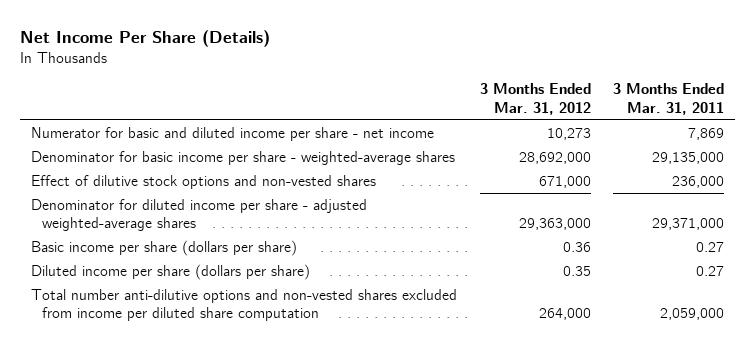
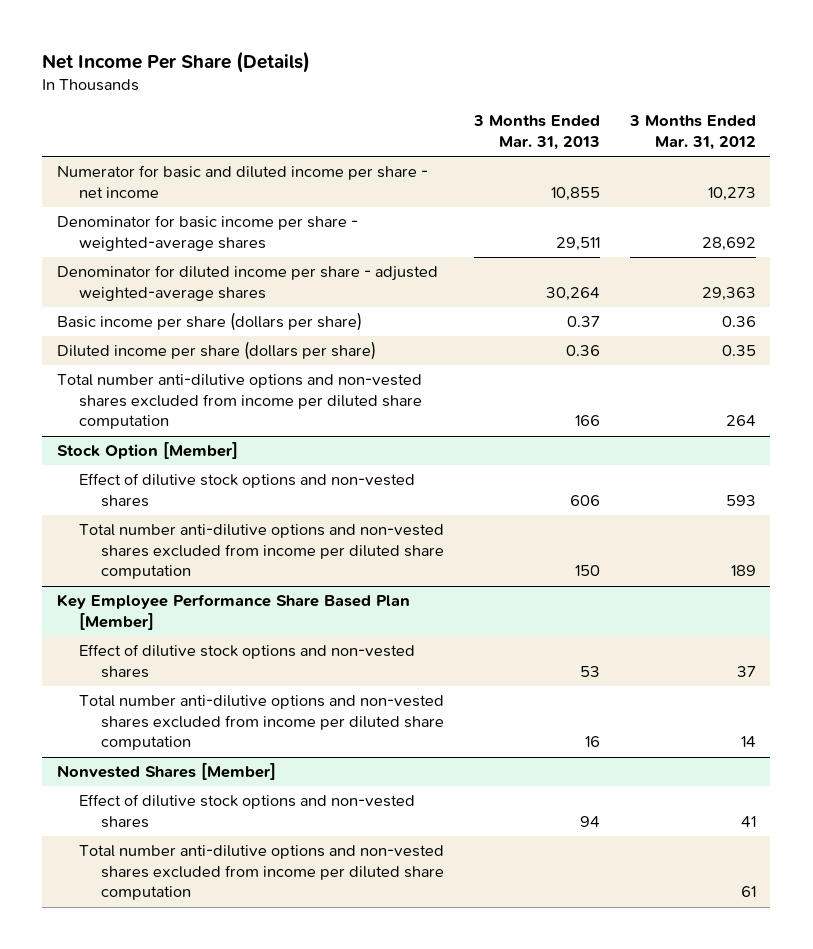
- | 3 Months Ended Mar. 31, 2012 | 3 Months Ended Mar. 31, 2011
+ | 3 Months Ended Mar. 31, 2013 | 3 Months Ended Mar. 31, 2012
- Denominator for basic income per share - weighted-average shares | 28,692,000 | 29,135,000
- Effect of dilutive stock options and non-vested shares | 671,000 | 236,000
- Denominator for diluted income per share - adjusted weighted-average shares | 29,363,000 | 29,371,000
+ Denominator for basic income per share - weighted-average shares | 29,511 | 28,692
+ Denominator for diluted income per share - adjusted weighted-average shares | 30,264 | 29,363
- Total number anti-dilutive options and non-vested shares excluded from income per diluted share computation | 264,000 | 2,059,000
+ Total number anti-dilutive options and non-vested shares excluded from income per diluted share computation | 166 | 264
+ Stock Option [Member]
+ Effect of dilutive stock options and non-vested shares | 606 | 593
+ Total number anti-dilutive options and non-vested shares excluded from income per diluted share computation | 150 | 189
+ Key Employee Performance Share Based Plan [Member]
+ Effect of dilutive stock options and non-vested shares | 53 | 37
+ Total number anti-dilutive options and non-vested shares excluded from income per diluted share computation | 16 | 14
+ Nonvested Shares [Member]
+ Effect of dilutive stock options and non-vested shares | 94 | 41
+ Total number anti-dilutive options and non-vested shares excluded from income per diluted share computation | | 61

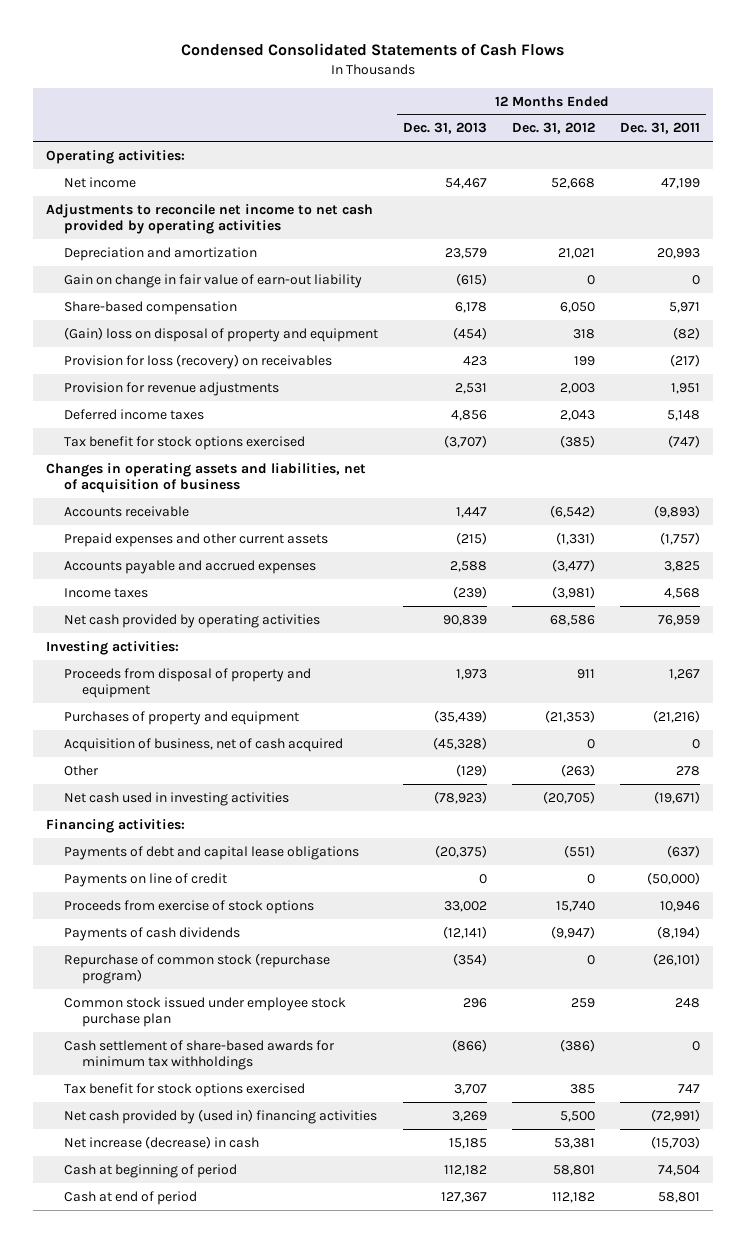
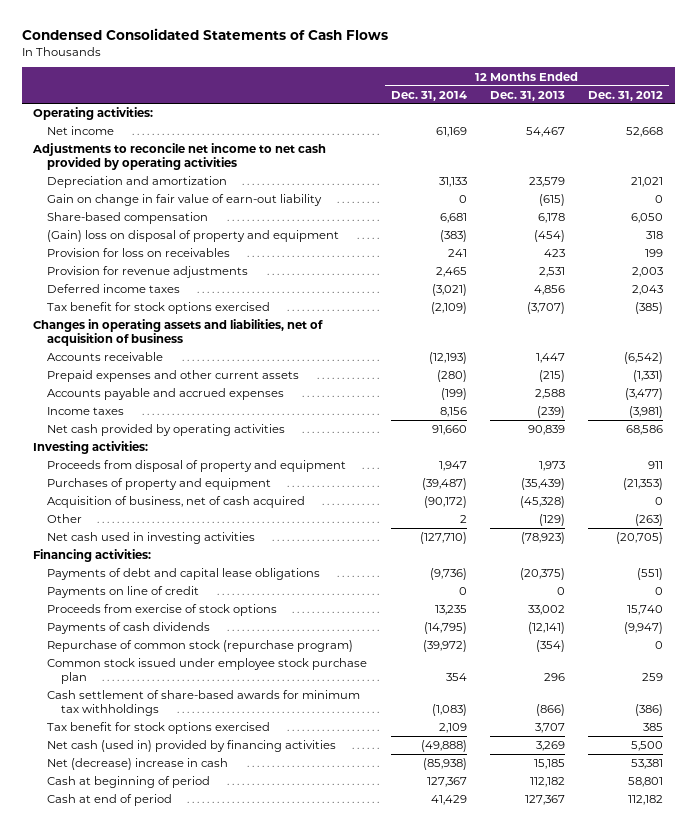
- | 12 Months Ended Dec. 31, 2013 | 12 Months Ended Dec. 31, 2012 | 12 Months Ended Dec. 31, 2011
+ | 12 Months Ended Dec. 31, 2014 | 12 Months Ended Dec. 31, 2013 | 12 Months Ended Dec. 31, 2012
- Provision for loss (recovery) on receivables | 423 | 199 | (217)
+ Provision for loss on receivables | 241 | 423 | 199
- Net cash provided by (used in) financing activities | 3,269 | 5,500 | (72,991)
- Net increase (decrease) in cash | 15,185 | 53,381 | (15,703)
+ Net cash (used in) provided by financing activities | (49,888) | 3,269 | 5,500
+ Net (decrease) increase in cash | (85,938) | 15,185 | 53,381

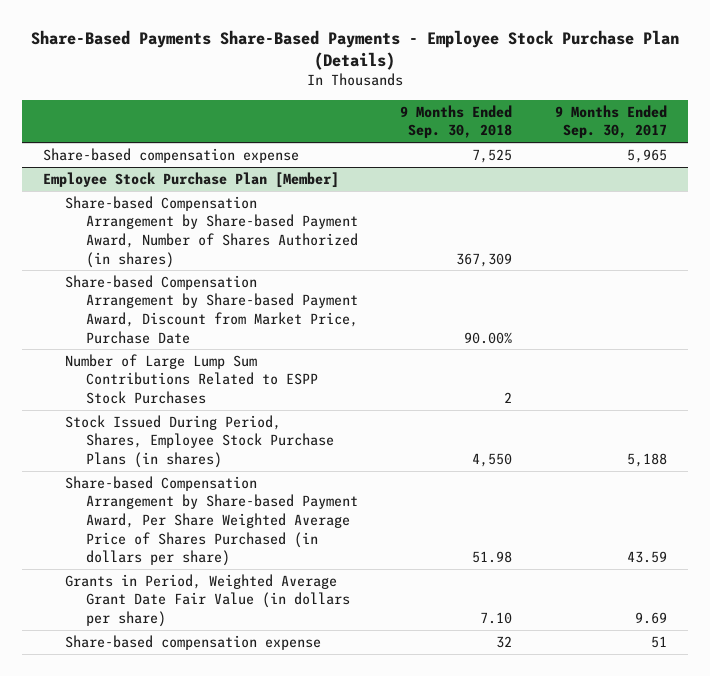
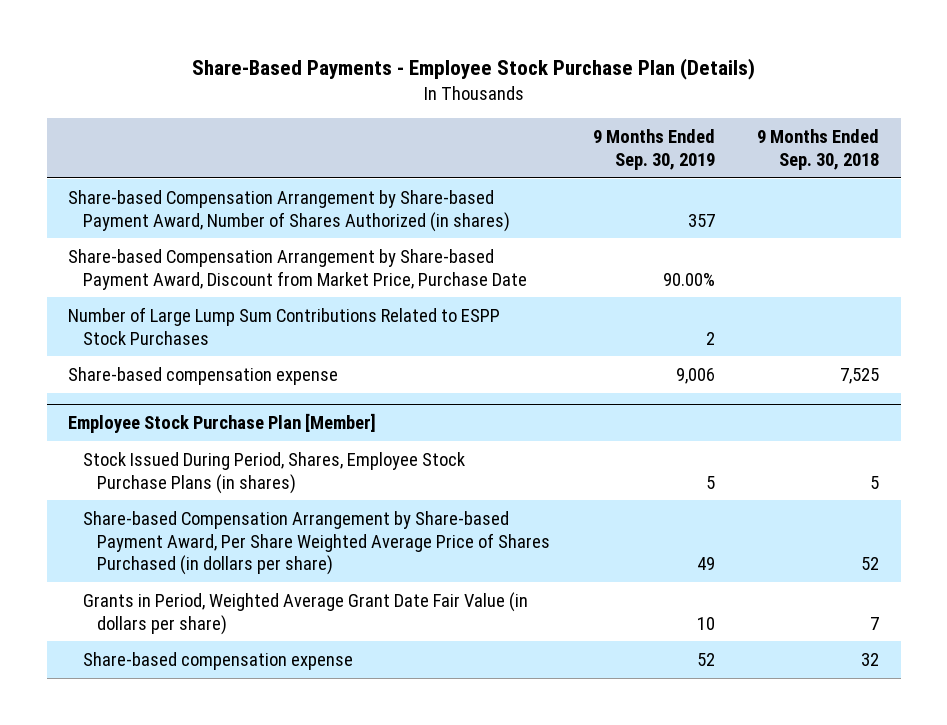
- Share-Based Payments Share-Based Payments - Employee Stock Purchase Plan (Details)
+ Share-Based Payments - Employee Stock Purchase Plan (Details)
- | 9 Months Ended Sep. 30, 2018 | 9 Months Ended Sep. 30, 2017
+ | 9 Months Ended Sep. 30, 2019 | 9 Months Ended Sep. 30, 2018
+ Share-based Compensation Arrangement by Share-based Payment Award, Number of Shares Authorized (in shares) | 357 |
+ Share-based Compensation Arrangement by Share-based Payment Award, Discount from Market Price, Purchase Date | 90.00% |
+ Number of Large Lump Sum Contributions Related to ESPP Stock Purchases | 2 |
@ Employee Stock Purchase Plan [Member]
- Share-based Compensation Arrangement by Share-based Payment Award, Number of Shares Authorized (in shares) | 367,309 |
- Share-based Compensation Arrangement by Share-based Payment Award, Discount from Market Price, Purchase Date | 90.00% |
- Number of Large Lump Sum Contributions Related to ESPP Stock Purchases | 2 |
- Stock Issued During Period, Shares, Employee Stock Purchase Plans (in shares) | 4,550 | 5,188
- Share-based Compensation Arrangement by Share-based Payment Award, Per Share Weighted Average Price of Shares Purchased (in dollars per share) | 51.98 | 43.59
- Grants in Period, Weighted Average Grant Date Fair Value (in dollars per share) | 7.10 | 9.69
+ Stock Issued During Period, Shares, Employee Stock Purchase Plans (in shares) | 5 | 5
+ Share-based Compensation Arrangement by Share-based Payment Award, Per Share Weighted Average Price of Shares Purchased (in dollars per share) | 49 | 52
+ Grants in Period, Weighted Average Grant Date Fair Value (in dollars per share) | 10 | 7

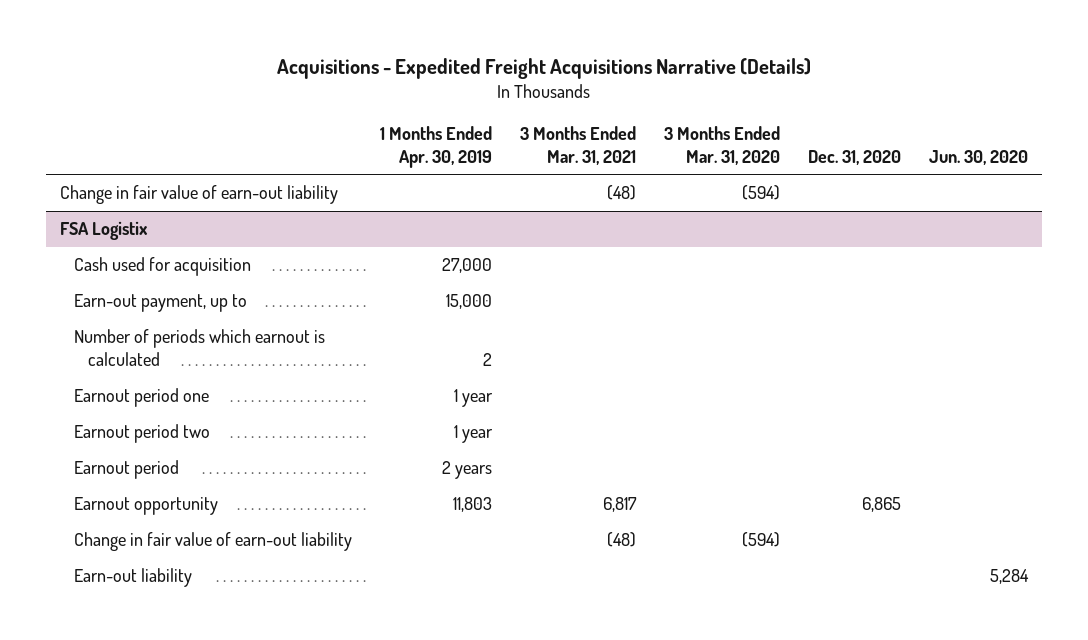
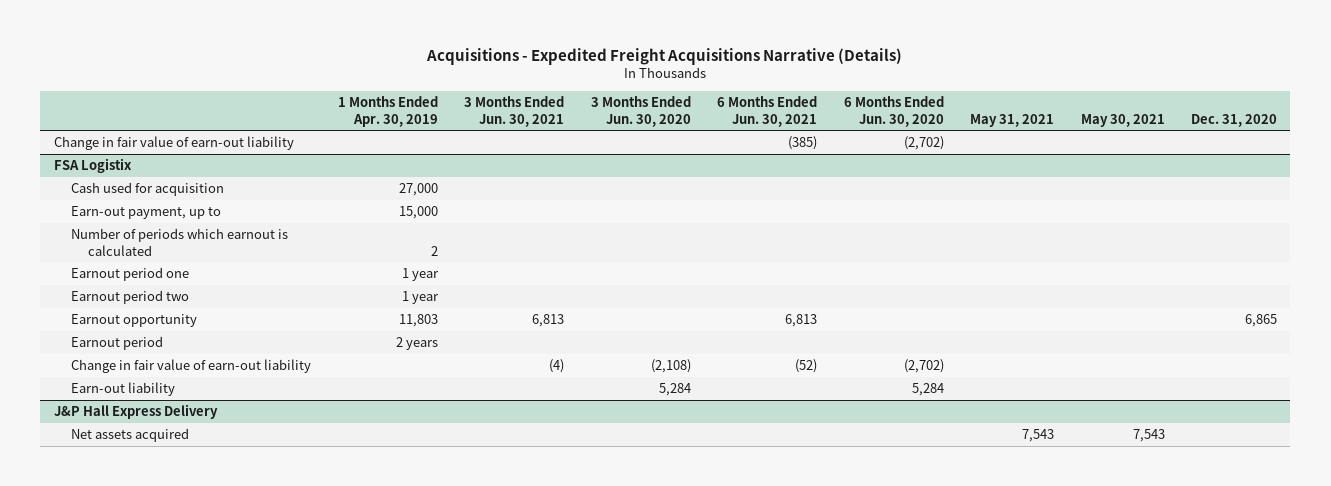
- | 1 Months Ended Apr. 30, 2019 | 3 Months Ended Mar. 31, 2021 | 3 Months Ended Mar. 31, 2020 | Dec. 31, 2020 | Jun. 30, 2020
+ | 1 Months Ended Apr. 30, 2019 | 3 Months Ended Jun. 30, 2021 | 3 Months Ended Jun. 30, 2020 | 6 Months Ended Jun. 30, 2021 | 6 Months Ended Jun. 30, 2020 | May 31, 2021 | May 30, 2021 | Dec. 31, 2020
@ FSA Logistix
moved down: Earnout period | 2 years | | | | | | |
+ J&P Hall Express Delivery
+ Net assets acquired | | | | | | 7,543 | 7,543 |

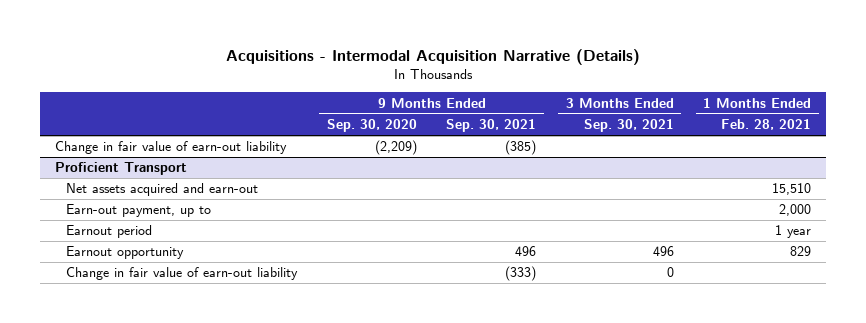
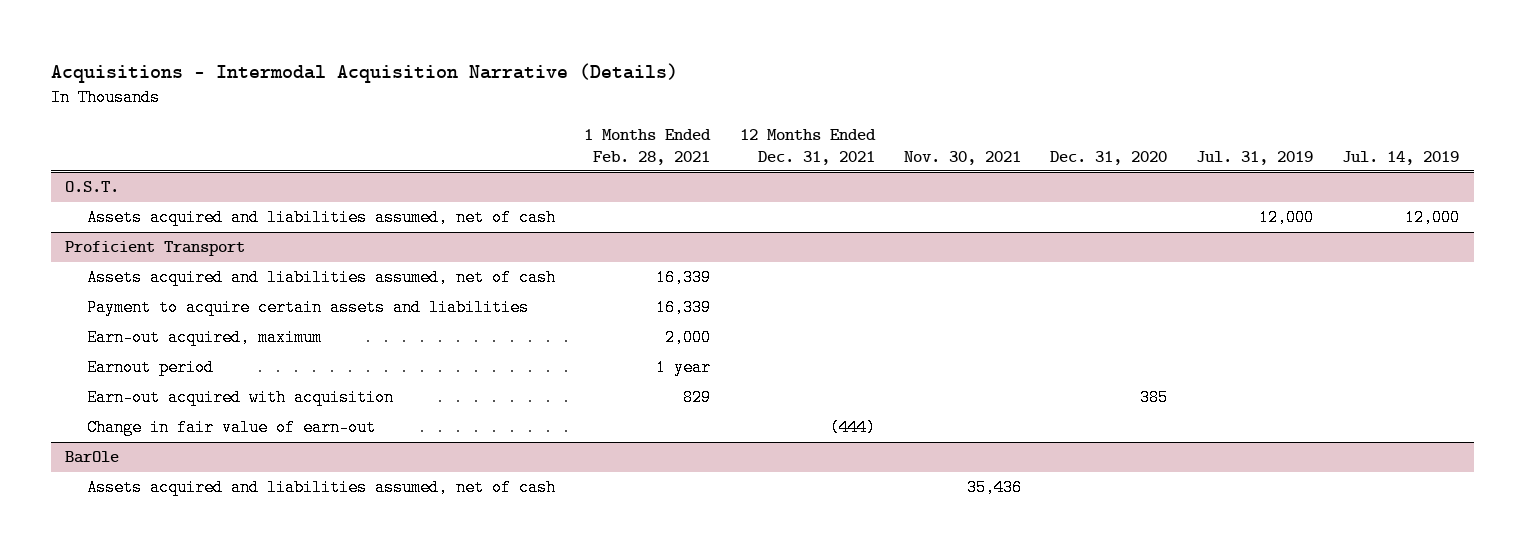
- | 9 Months Ended Sep. 30, 2020 | 9 Months Ended Sep. 30, 2021 | 3 Months Ended Sep. 30, 2021 | 1 Months Ended Feb. 28, 2021
+ | 1 Months Ended Feb. 28, 2021 | 12 Months Ended Dec. 31, 2021 | Nov. 30, 2021 | Dec. 31, 2020 | Jul. 31, 2019 | Jul. 14, 2019
- Change in fair value of earn-out liability | (2,209) | (385) | |
+ O.S.T.
+ Assets acquired and liabilities assumed, net of cash | | | | | 12,000 | 12,000
@ Proficient Transport
- Net assets acquired and earn-out | | | | 15,510
- Earn-out payment, up to | | | | 2,000
+ Assets acquired and liabilities assumed, net of cash | 16,339 | | | | |
+ Payment to acquire certain assets and liabilities | 16,339 | | | | |
+ Earn-out acquired, maximum | 2,000 | | | | |
- Earnout opportunity | | 496 | 496 | 829
- Change in fair value of earn-out liability | | (333) | 0 |
+ Earn-out acquired with acquisition | 829 | | | 385 | |
+ Change in fair value of earn-out | | (444) | | | |
+ BarOle
+ Assets acquired and liabilities assumed, net of cash | | | 35,436 | | |

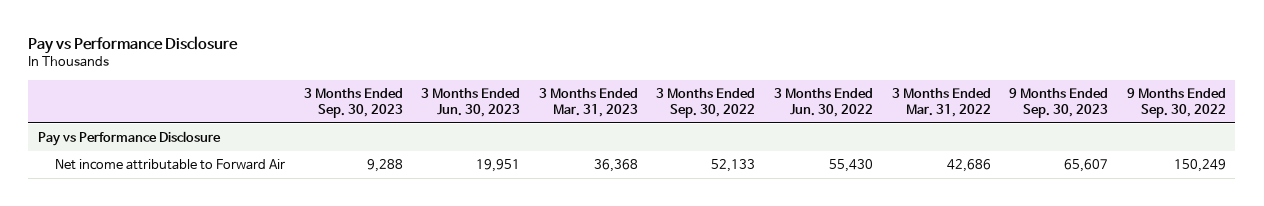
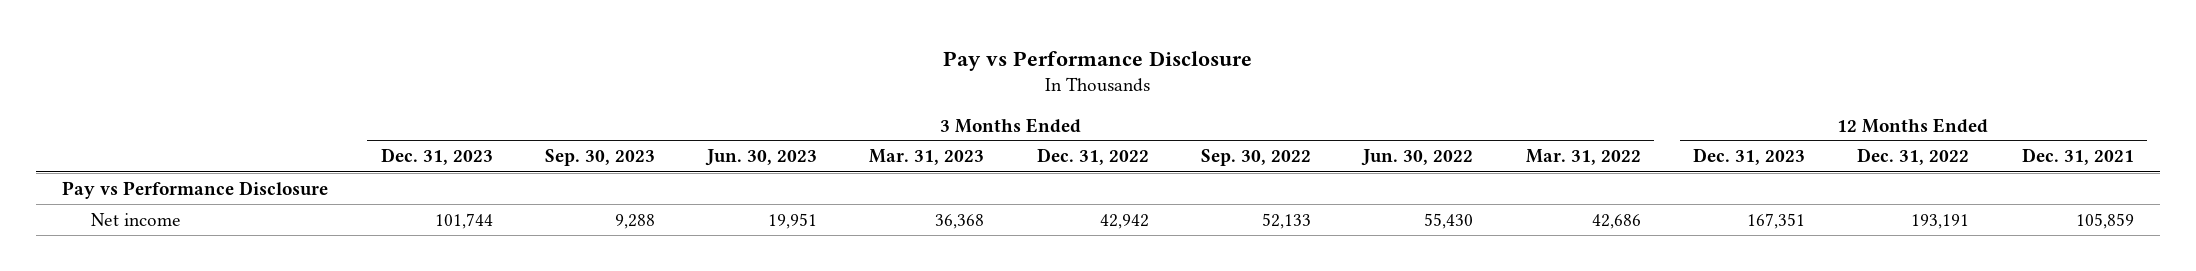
- | 3 Months Ended Sep. 30, 2023 | 3 Months Ended Jun. 30, 2023 | 3 Months Ended Mar. 31, 2023 | 3 Months Ended Sep. 30, 2022 | 3 Months Ended Jun. 30, 2022 | 3 Months Ended Mar. 31, 2022 | 9 Months Ended Sep. 30, 2023 | 9 Months Ended Sep. 30, 2022
+ | 3 Months Ended Dec. 31, 2023 | 3 Months Ended Sep. 30, 2023 | 3 Months Ended Jun. 30, 2023 | 3 Months Ended Mar. 31, 2023 | 3 Months Ended Dec. 31, 2022 | 3 Months Ended Sep. 30, 2022 | 3 Months Ended Jun. 30, 2022 | 3 Months Ended Mar. 31, 2022 | 12 Months Ended Dec. 31, 2023 | 12 Months Ended Dec. 31, 2022 | 12 Months Ended Dec. 31, 2021
- Net income attributable to Forward Air | 9,288 | 19,951 | 36,368 | 52,133 | 55,430 | 42,686 | 65,607 | 150,249
+ Net income | 101,744 | 9,288 | 19,951 | 36,368 | 42,942 | 52,133 | 55,430 | 42,686 | 167,351 | 193,191 | 105,859

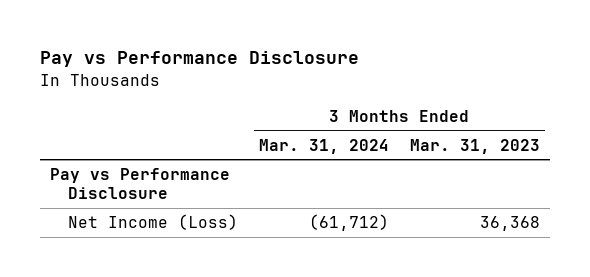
- | 3 Months Ended Dec. 31, 2023 | 3 Months Ended Sep. 30, 2023 | 3 Months Ended Jun. 30, 2023 | 3 Months Ended Mar. 31, 2023 | 3 Months Ended Dec. 31, 2022 | 3 Months Ended Sep. 30, 2022 | 3 Months Ended Jun. 30, 2022 | 3 Months Ended Mar. 31, 2022 | 12 Months Ended Dec. 31, 2023 | 12 Months Ended Dec. 31, 2022 | 12 Months Ended Dec. 31, 2021
+ | 3 Months Ended Mar. 31, 2024 | 3 Months Ended Mar. 31, 2023
- Net income | 101,744 | 9,288 | 19,951 | 36,368 | 42,942 | 52,133 | 55,430 | 42,686 | 167,351 | 193,191 | 105,859
+ Net Income (Loss) | (61,712) | 36,368

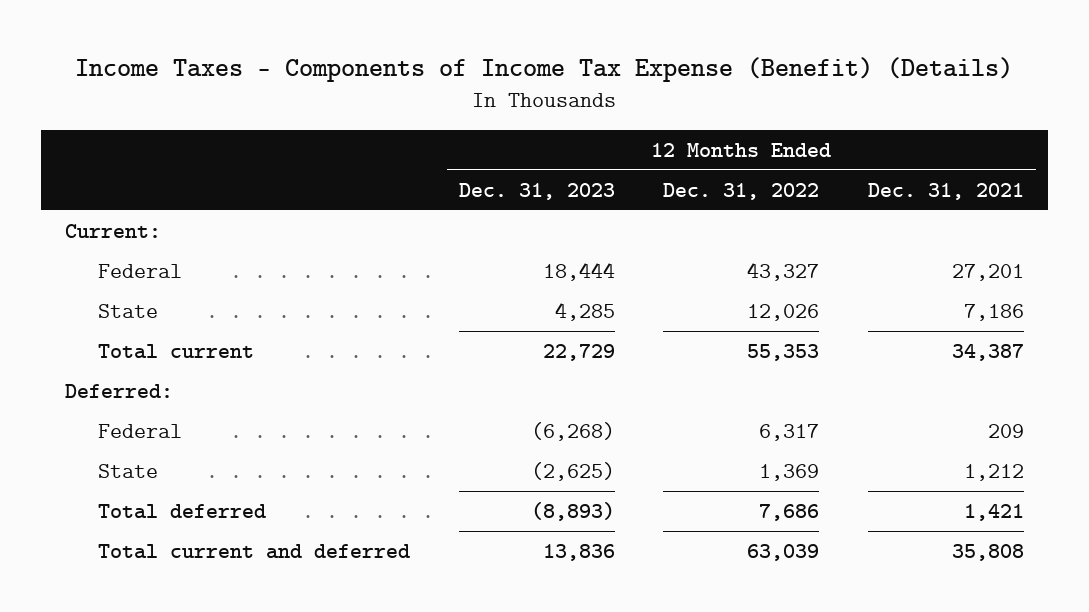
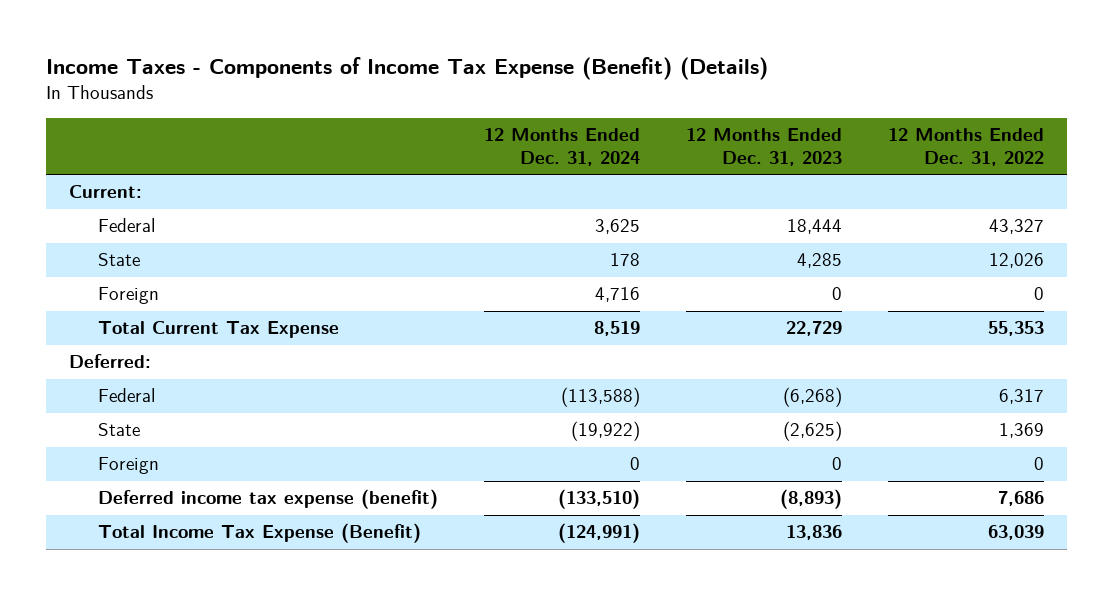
- | 12 Months Ended Dec. 31, 2023 | 12 Months Ended Dec. 31, 2022 | 12 Months Ended Dec. 31, 2021
+ | 12 Months Ended Dec. 31, 2024 | 12 Months Ended Dec. 31, 2023 | 12 Months Ended Dec. 31, 2022
- Total current | 22,729 | 55,353 | 34,387
+ Foreign | 4,716 | 0 | 0
+ Total Current Tax Expense | 8,519 | 22,729 | 55,353
- Total deferred | (8,893) | 7,686 | 1,421
- Total current and deferred | 13,836 | 63,039 | 35,808
+ Foreign | 0 | 0 | 0
+ Deferred income tax expense (benefit) | (133,510) | (8,893) | 7,686
+ Total Income Tax Expense (Benefit) | (124,991) | 13,836 | 63,039

